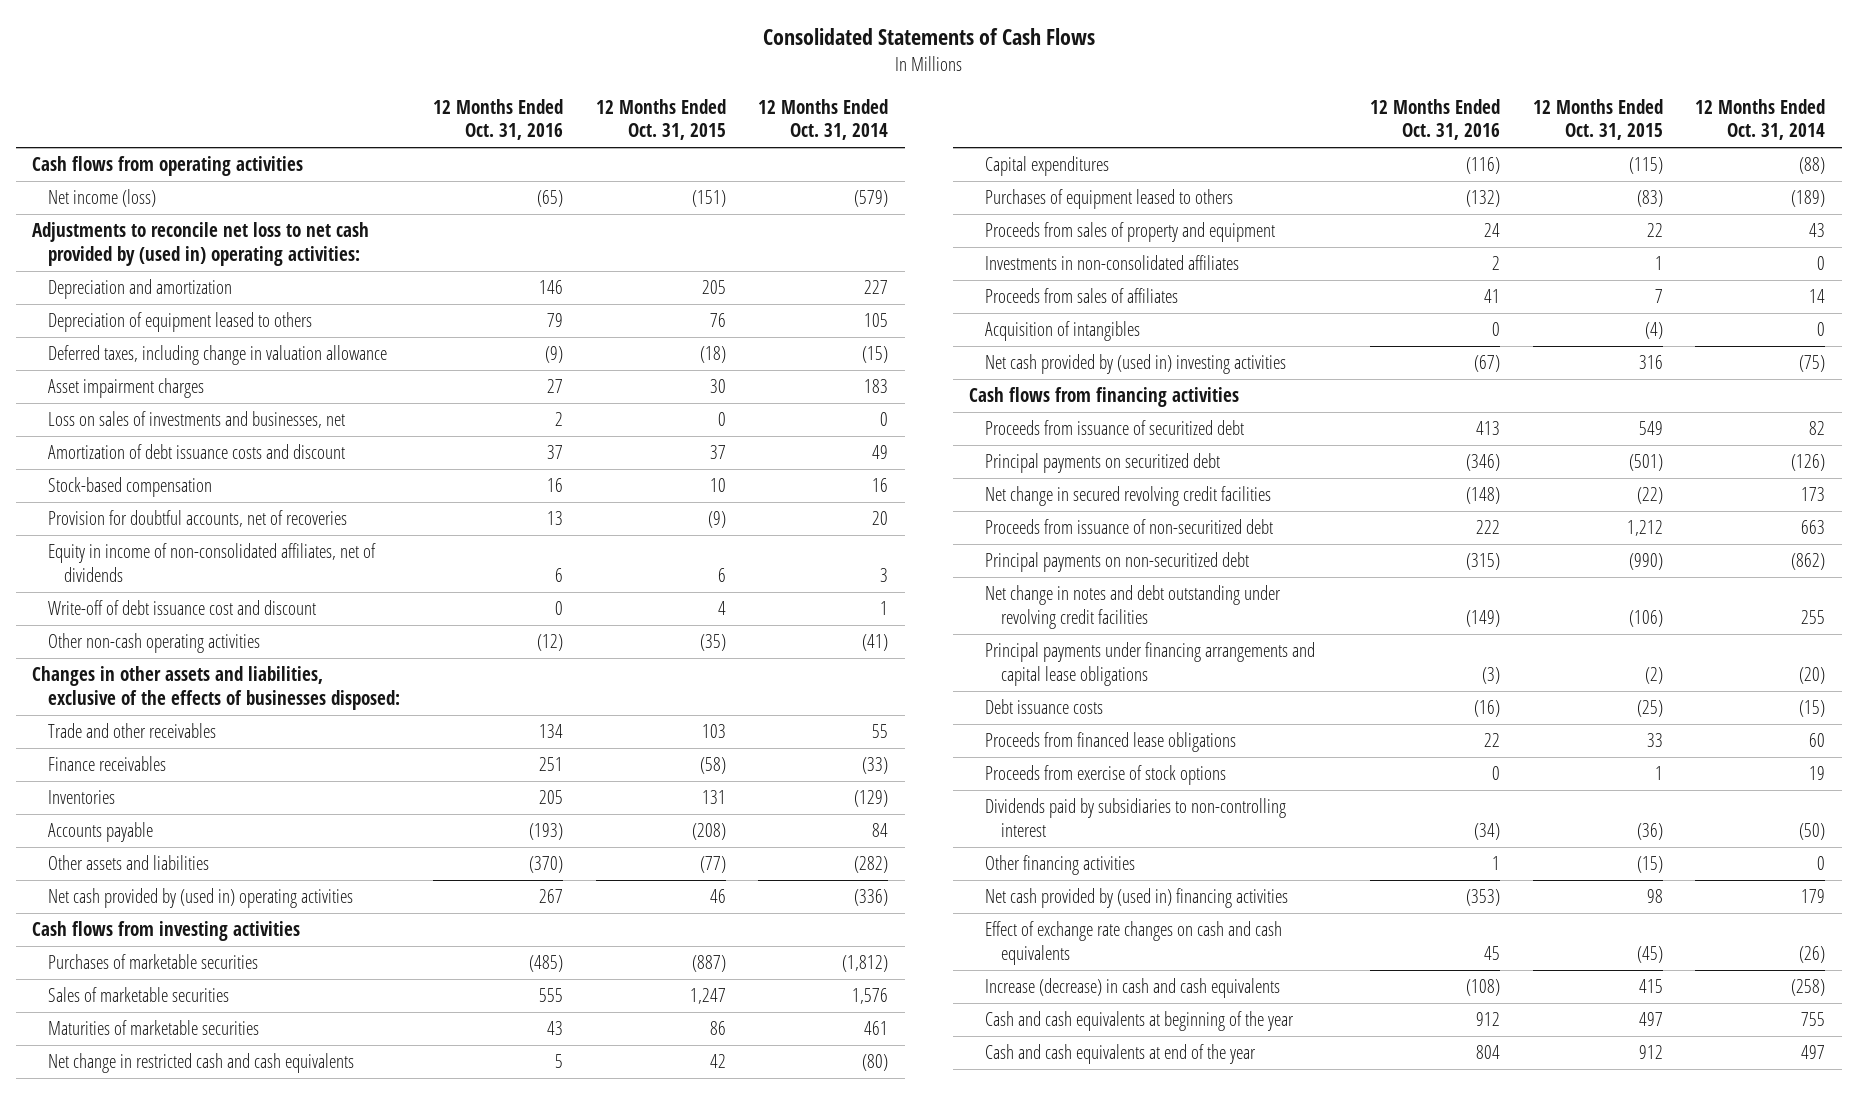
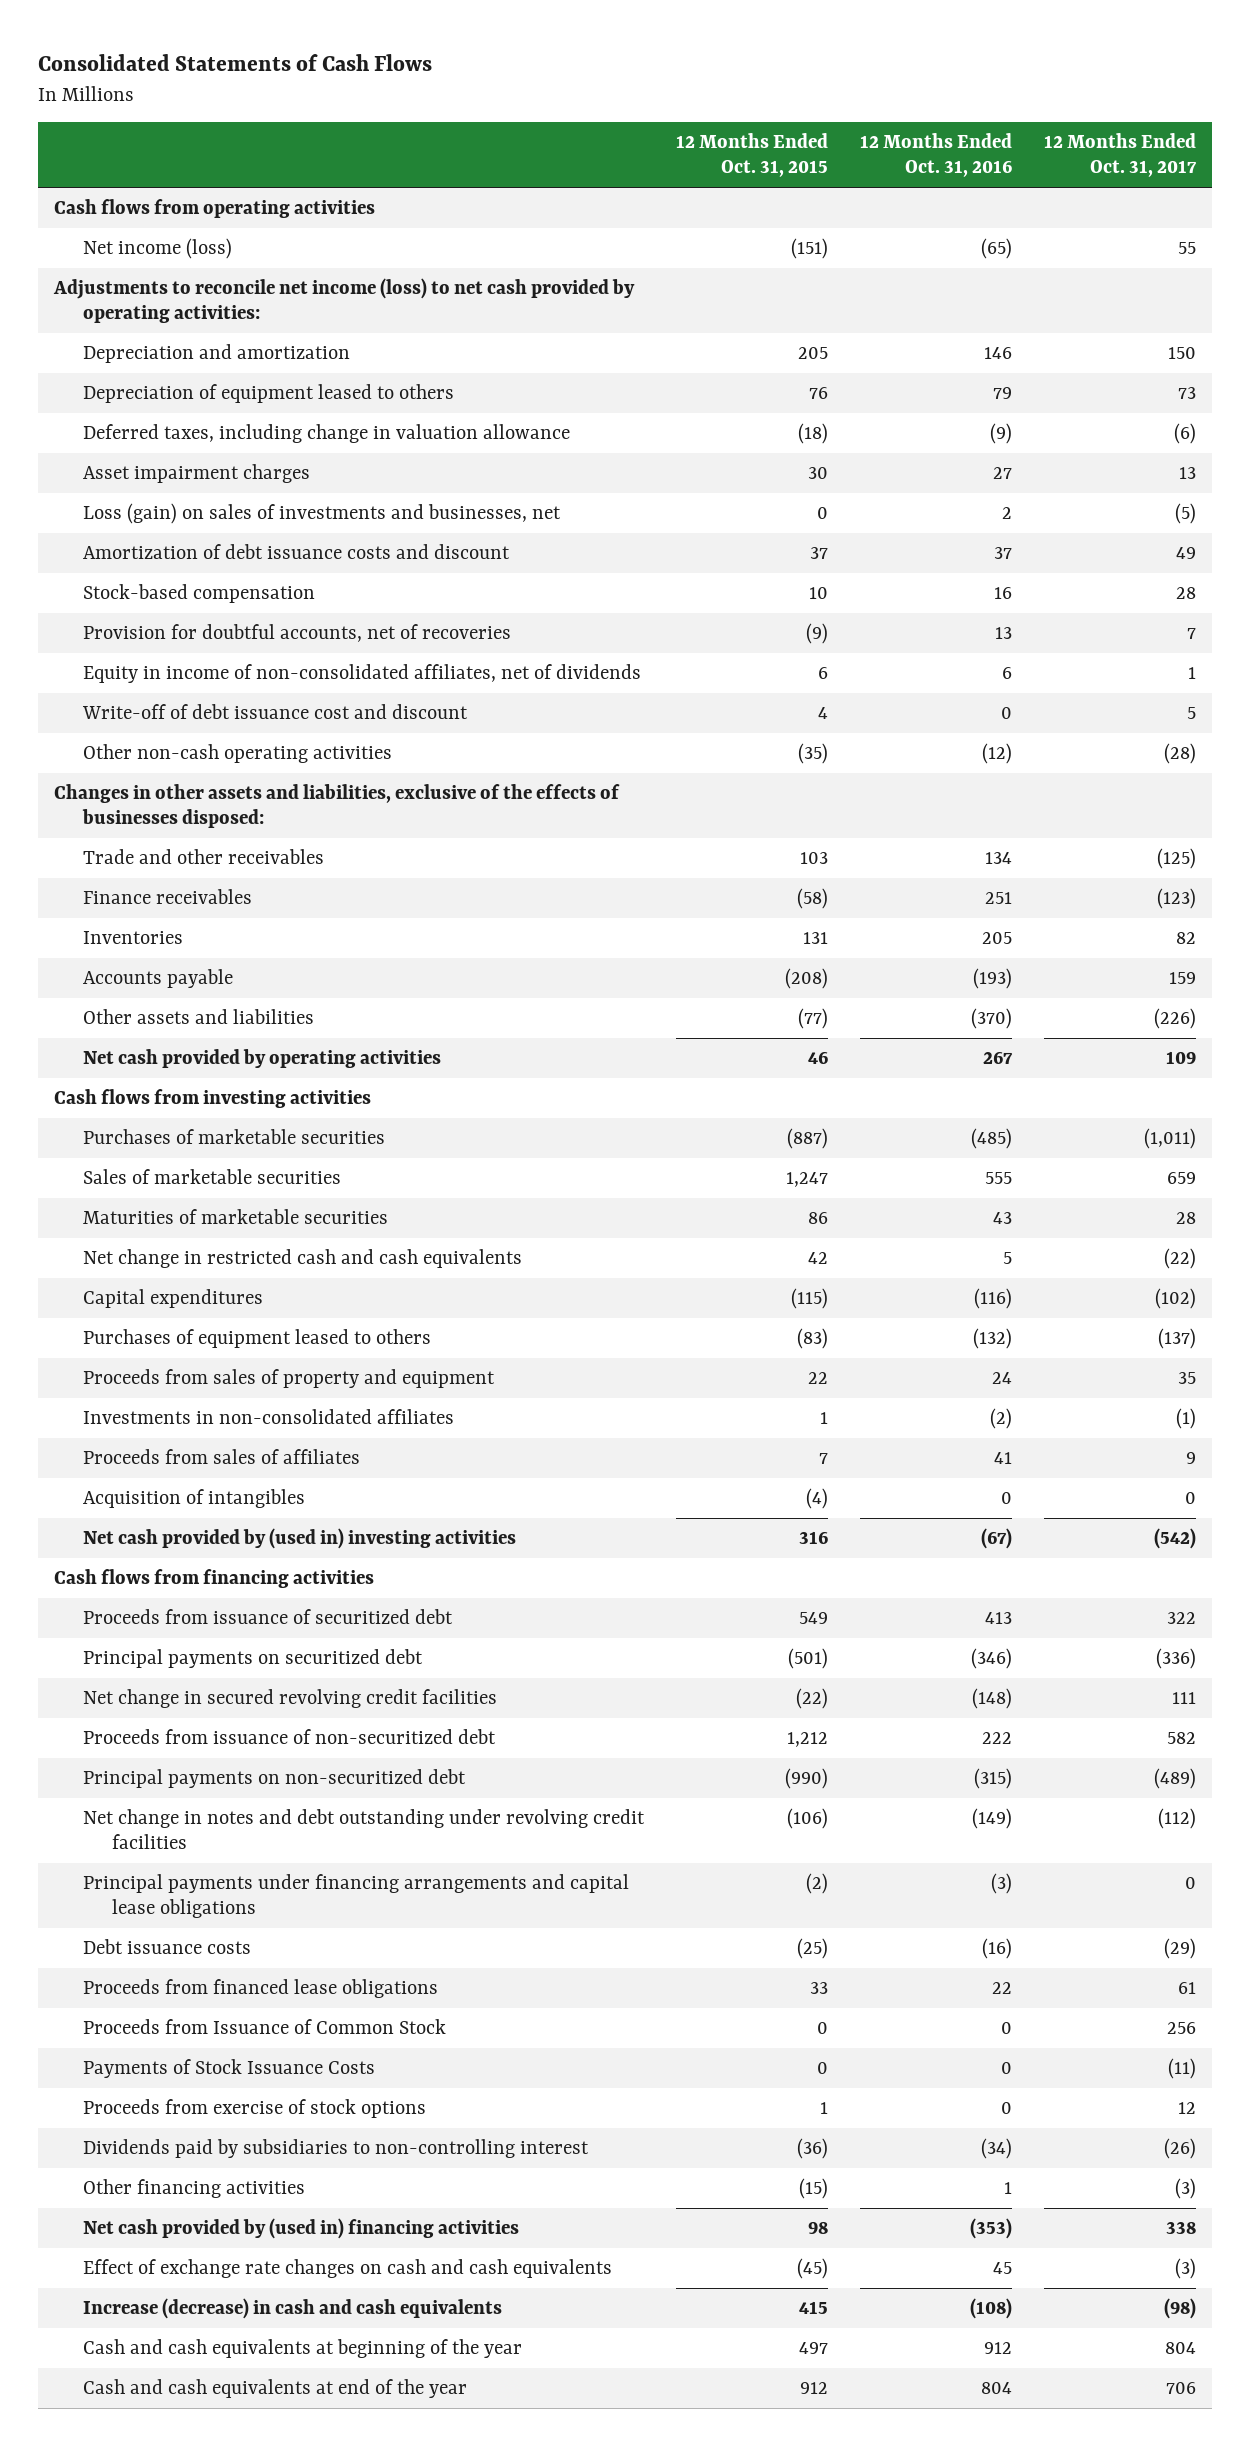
- | 12 Months Ended Oct. 31, 2016 | 12 Months Ended Oct. 31, 2015 | 12 Months Ended Oct. 31, 2014
+ | 12 Months Ended Oct. 31, 2015 | 12 Months Ended Oct. 31, 2016 | 12 Months Ended Oct. 31, 2017
- Adjustments to reconcile net loss to net cash provided by (used in) operating activities:
+ Adjustments to reconcile net income (loss) to net cash provided by operating activities:
- Loss on sales of investments and businesses, net | 2 | 0 | 0
+ Loss (gain) on sales of investments and businesses, net | 0 | 2 | (5)
- Net cash provided by (used in) operating activities | 267 | 46 | (336)
+ Net cash provided by operating activities | 46 | 267 | 109
- Investments in non-consolidated affiliates | 2 | 1 | 0
+ Investments in non-consolidated affiliates | 1 | (2) | (1)
+ Proceeds from Issuance of Common Stock | 0 | 0 | 256
+ Payments of Stock Issuance Costs | 0 | 0 | (11)

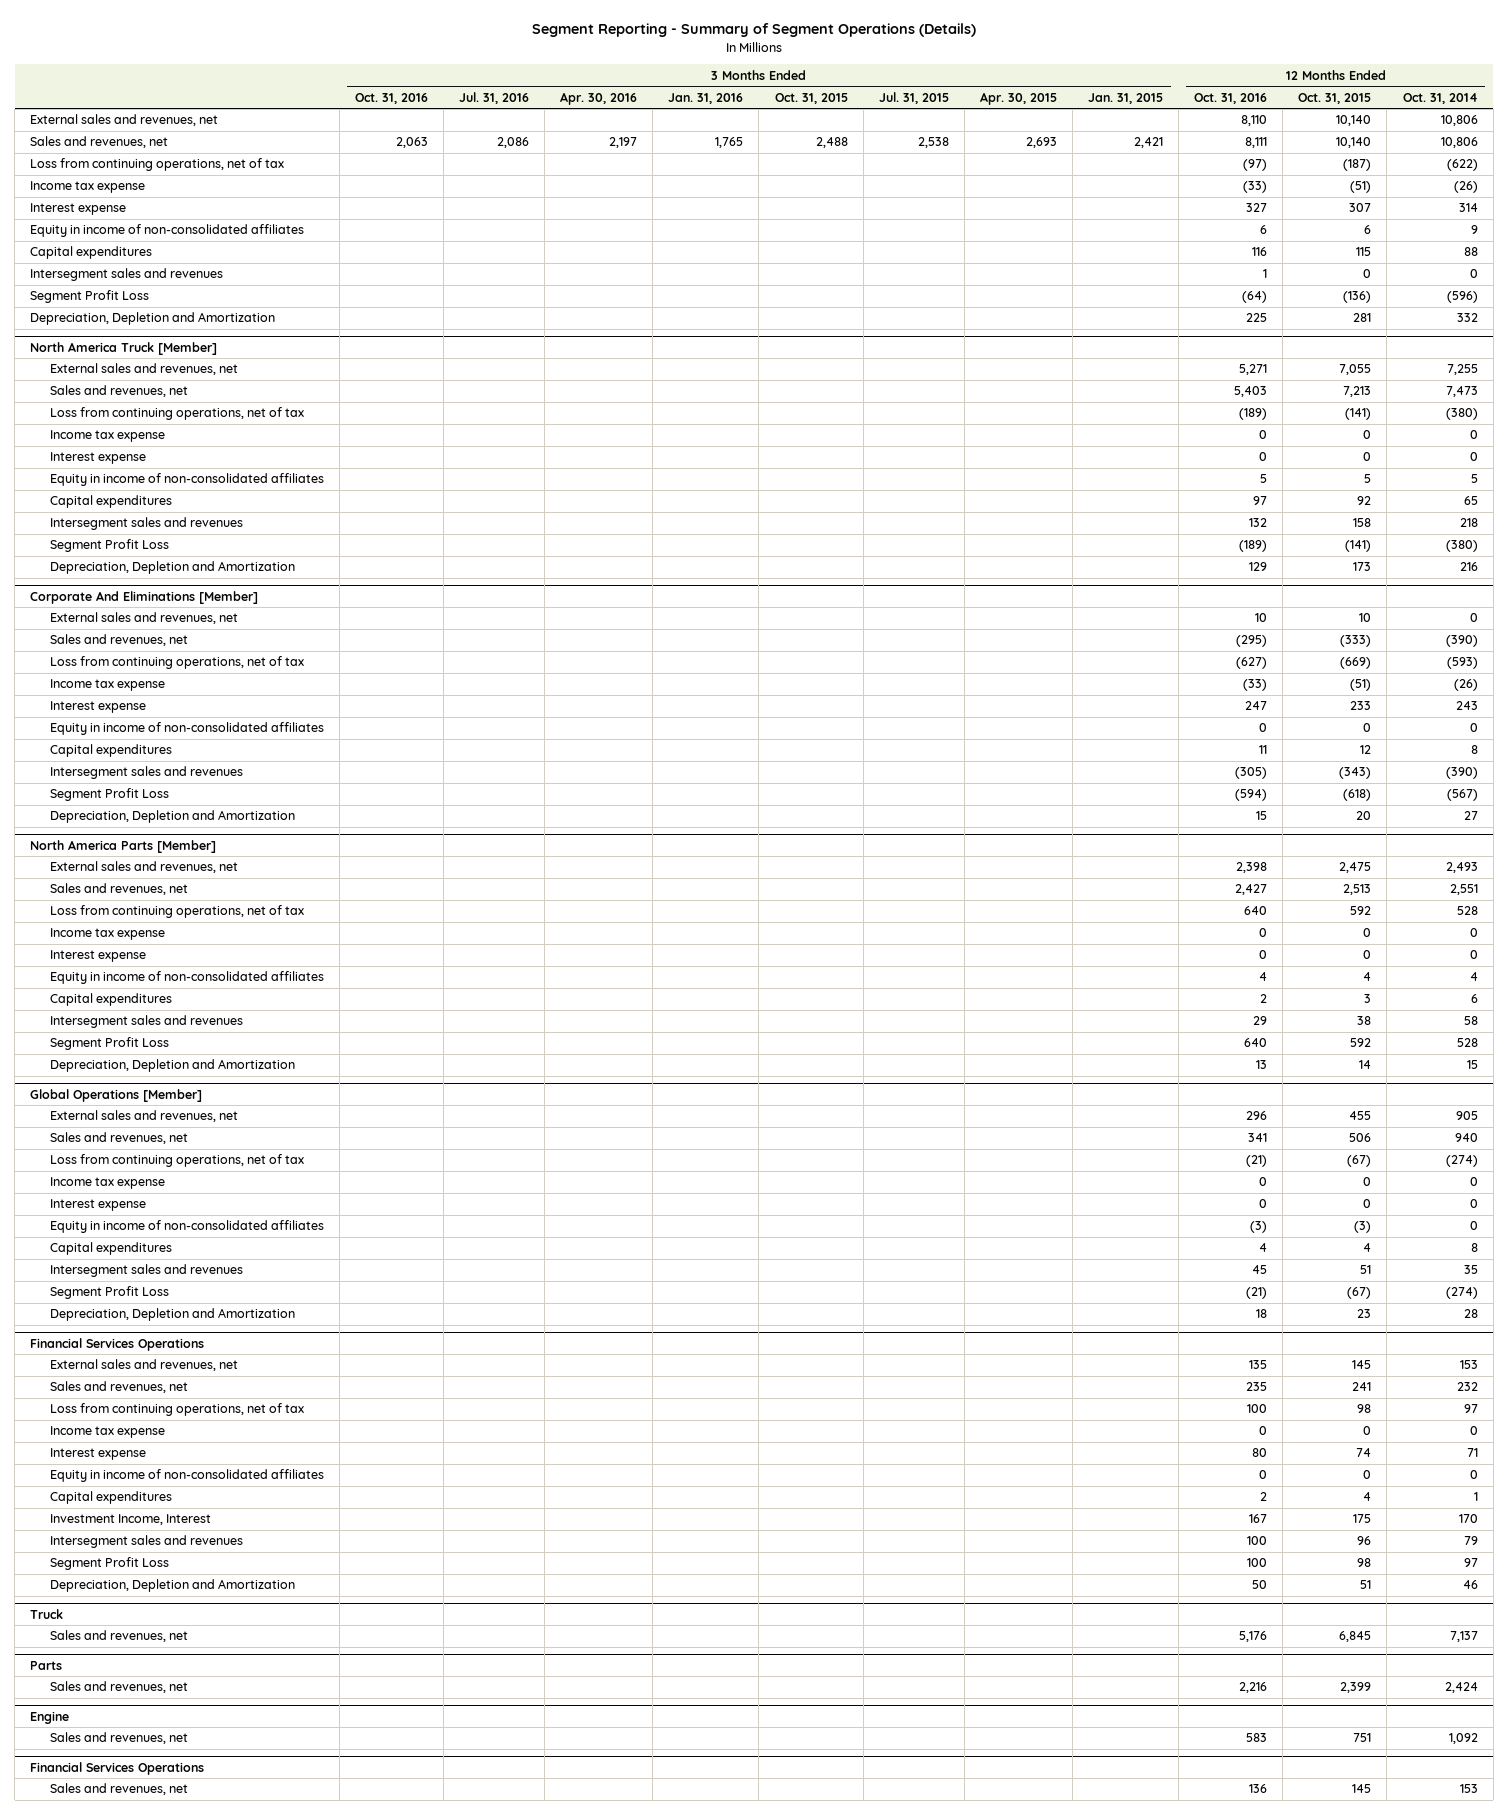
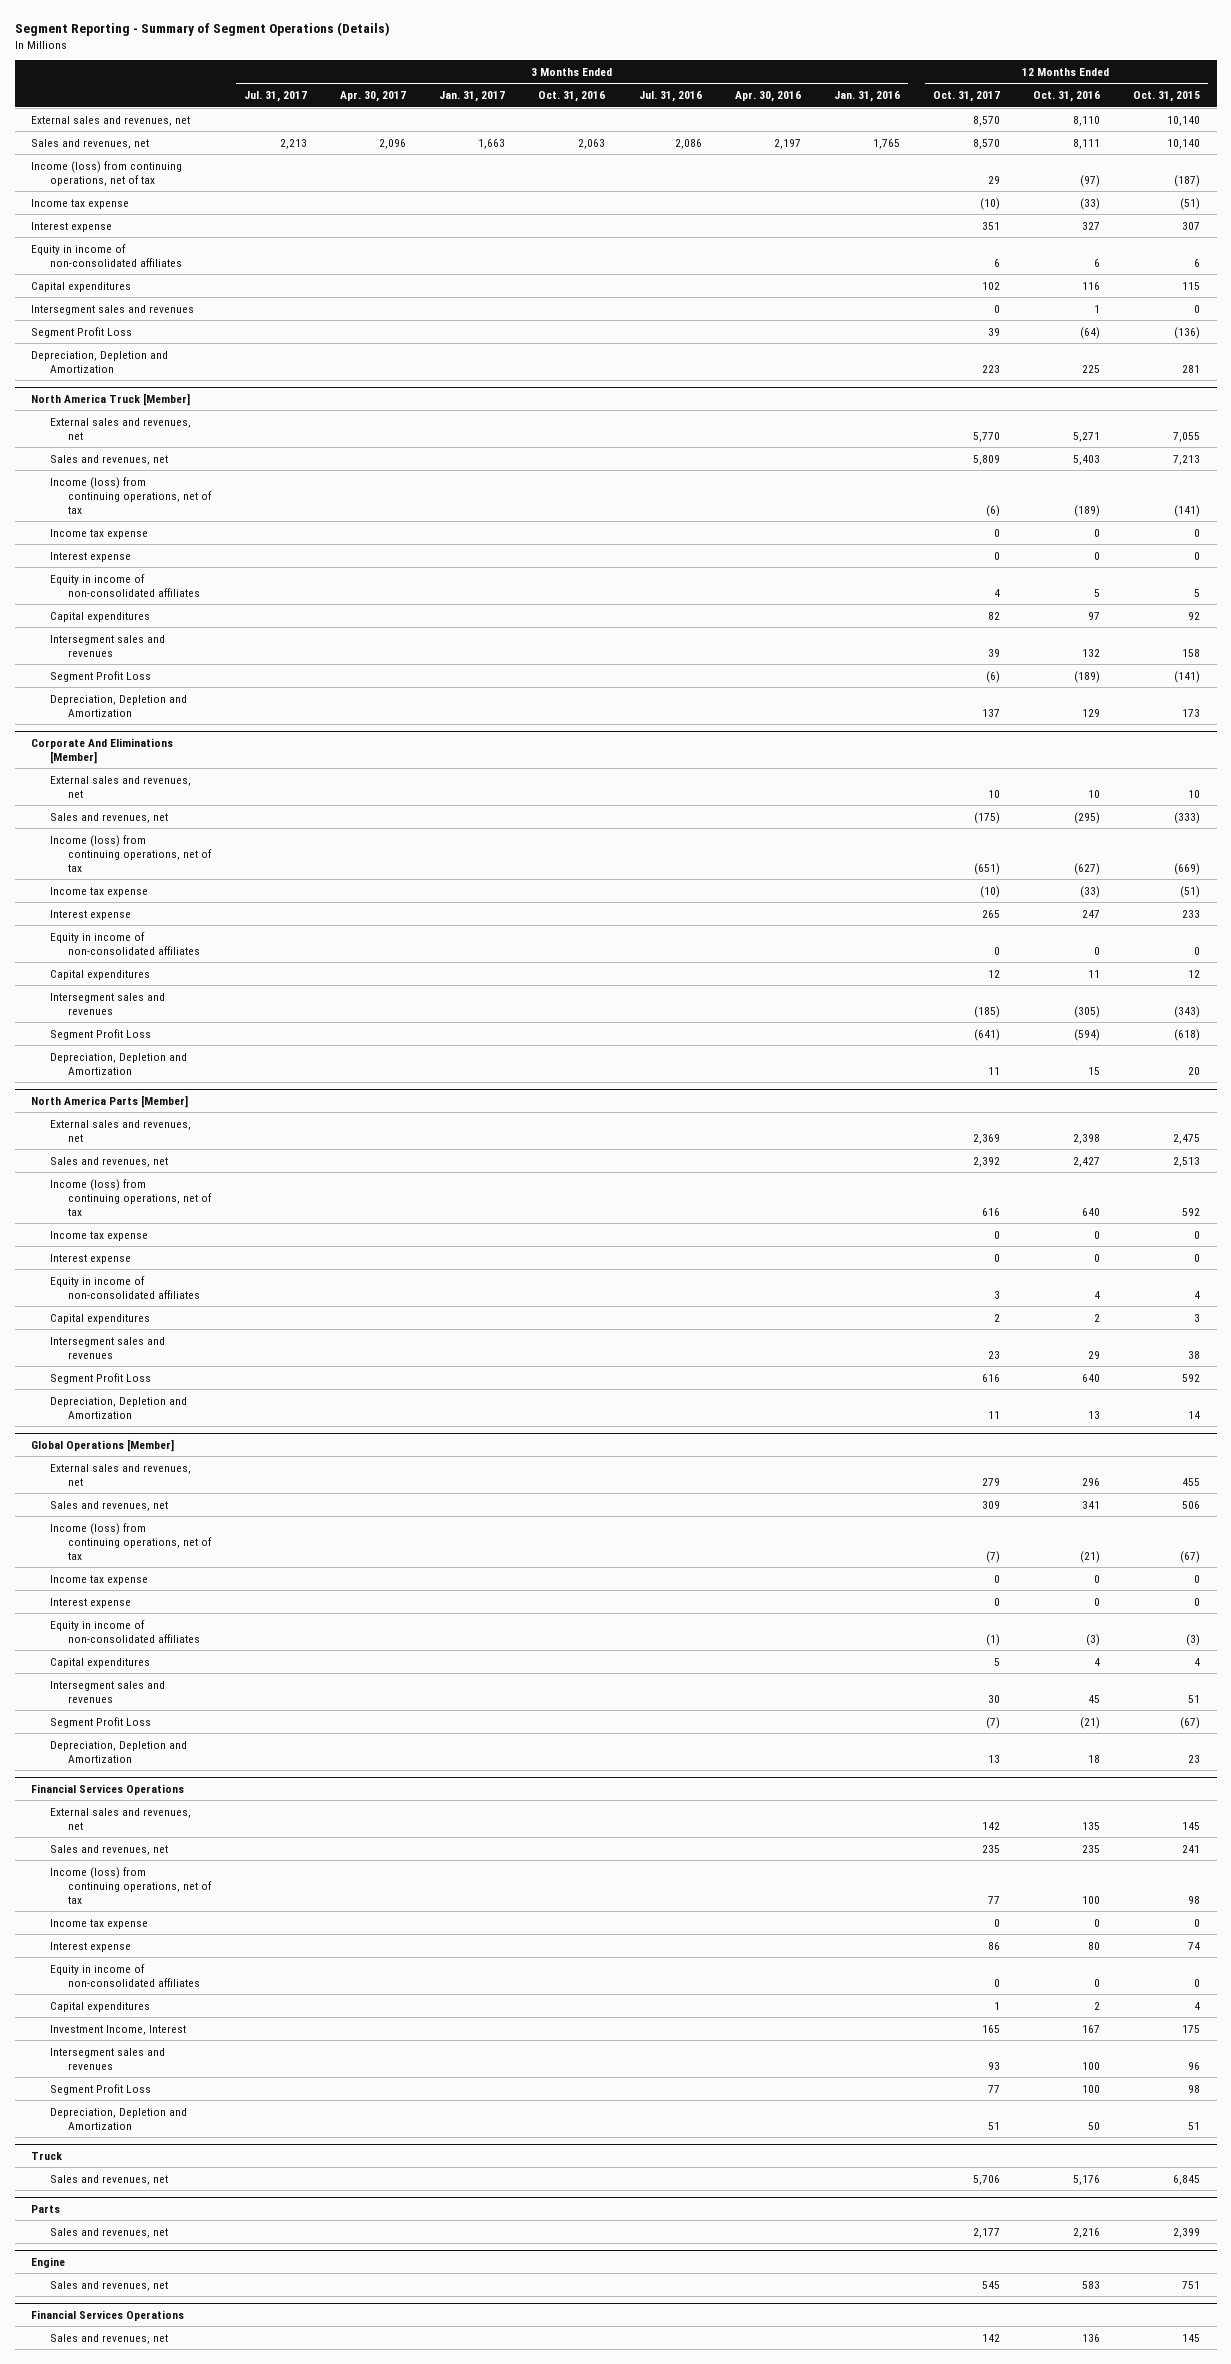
- | 3 Months Ended Oct. 31, 2016 | 3 Months Ended Jul. 31, 2016 | 3 Months Ended Apr. 30, 2016 | 3 Months Ended Jan. 31, 2016 | 3 Months Ended Oct. 31, 2015 | 3 Months Ended Jul. 31, 2015 | 3 Months Ended Apr. 30, 2015 | 3 Months Ended Jan. 31, 2015 | 12 Months Ended Oct. 31, 2016 | 12 Months Ended Oct. 31, 2015 | 12 Months Ended Oct. 31, 2014
+ | 3 Months Ended Jul. 31, 2017 | 3 Months Ended Apr. 30, 2017 | 3 Months Ended Jan. 31, 2017 | 3 Months Ended Oct. 31, 2016 | 3 Months Ended Jul. 31, 2016 | 3 Months Ended Apr. 30, 2016 | 3 Months Ended Jan. 31, 2016 | 12 Months Ended Oct. 31, 2017 | 12 Months Ended Oct. 31, 2016 | 12 Months Ended Oct. 31, 2015
- Loss from continuing operations, net of tax | | | | | | | | | (97) | (187) | (622)
+ Income (loss) from continuing operations, net of tax | | | | | | | | 29 | (97) | (187)
@ North America Truck [Member]
- Loss from continuing operations, net of tax | | | | | | | | | (189) | (141) | (380)
+ Income (loss) from continuing operations, net of tax | | | | | | | | (6) | (189) | (141)
@ Corporate And Eliminations [Member]
- Loss from continuing operations, net of tax | | | | | | | | | (627) | (669) | (593)
+ Income (loss) from continuing operations, net of tax | | | | | | | | (651) | (627) | (669)
@ North America Parts [Member]
- Loss from continuing operations, net of tax | | | | | | | | | 640 | 592 | 528
+ Income (loss) from continuing operations, net of tax | | | | | | | | 616 | 640 | 592
@ Global Operations [Member]
- Loss from continuing operations, net of tax | | | | | | | | | (21) | (67) | (274)
+ Income (loss) from continuing operations, net of tax | | | | | | | | (7) | (21) | (67)
@ Financial Services Operations
- Loss from continuing operations, net of tax | | | | | | | | | 100 | 98 | 97
+ Income (loss) from continuing operations, net of tax | | | | | | | | 77 | 100 | 98

